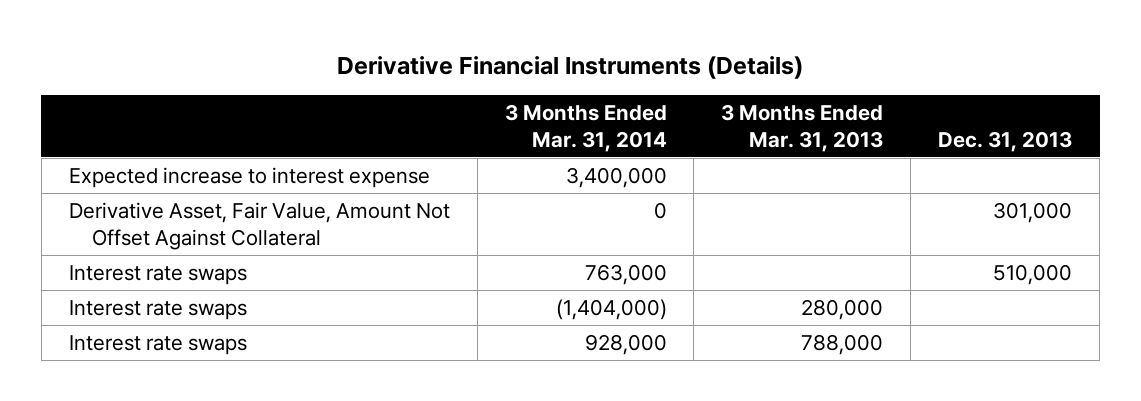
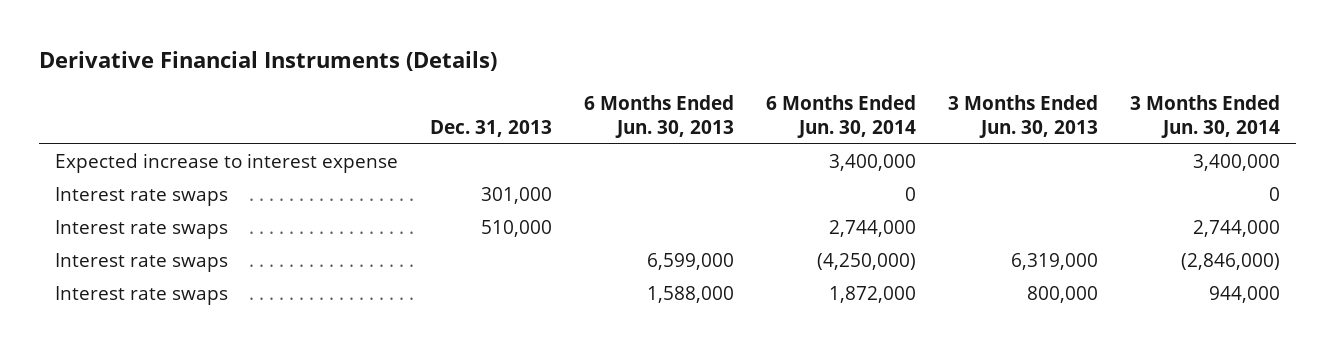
- | 3 Months Ended Mar. 31, 2014 | 3 Months Ended Mar. 31, 2013 | Dec. 31, 2013
+ | Dec. 31, 2013 | 6 Months Ended Jun. 30, 2013 | 6 Months Ended Jun. 30, 2014 | 3 Months Ended Jun. 30, 2013 | 3 Months Ended Jun. 30, 2014
- Derivative Asset, Fair Value, Amount Not Offset Against Collateral | 0 | | 301,000
+ Interest rate swaps | 301,000 | | 0 | | 0

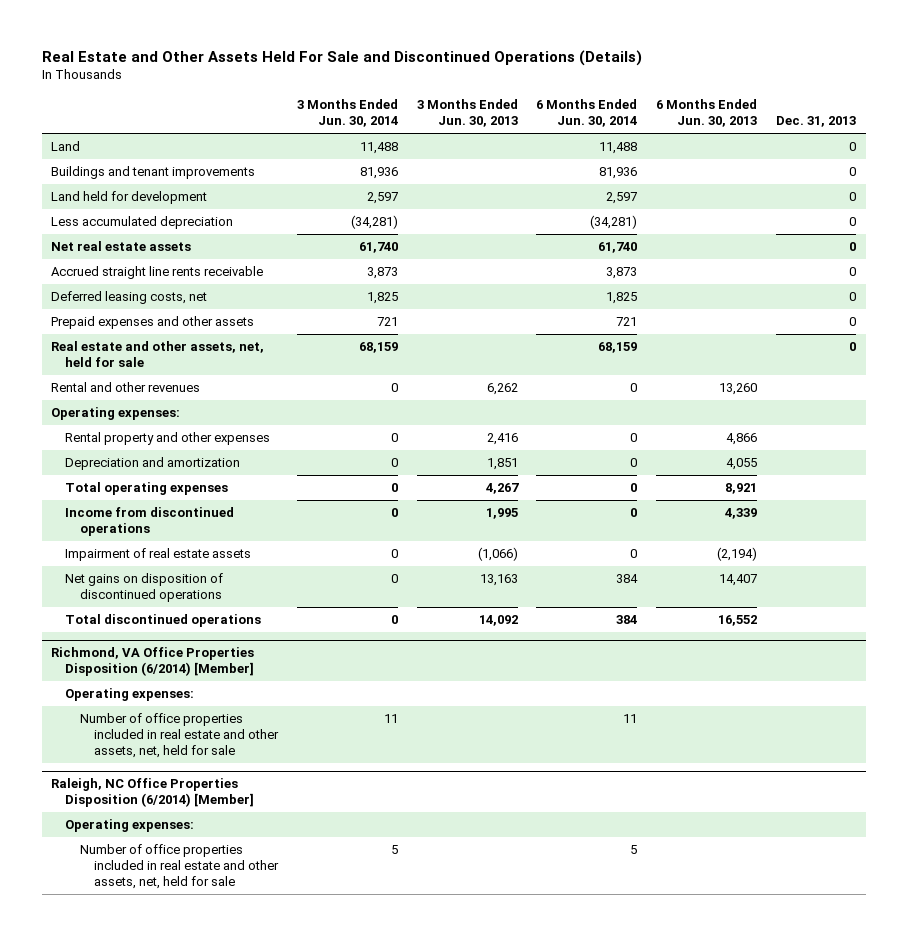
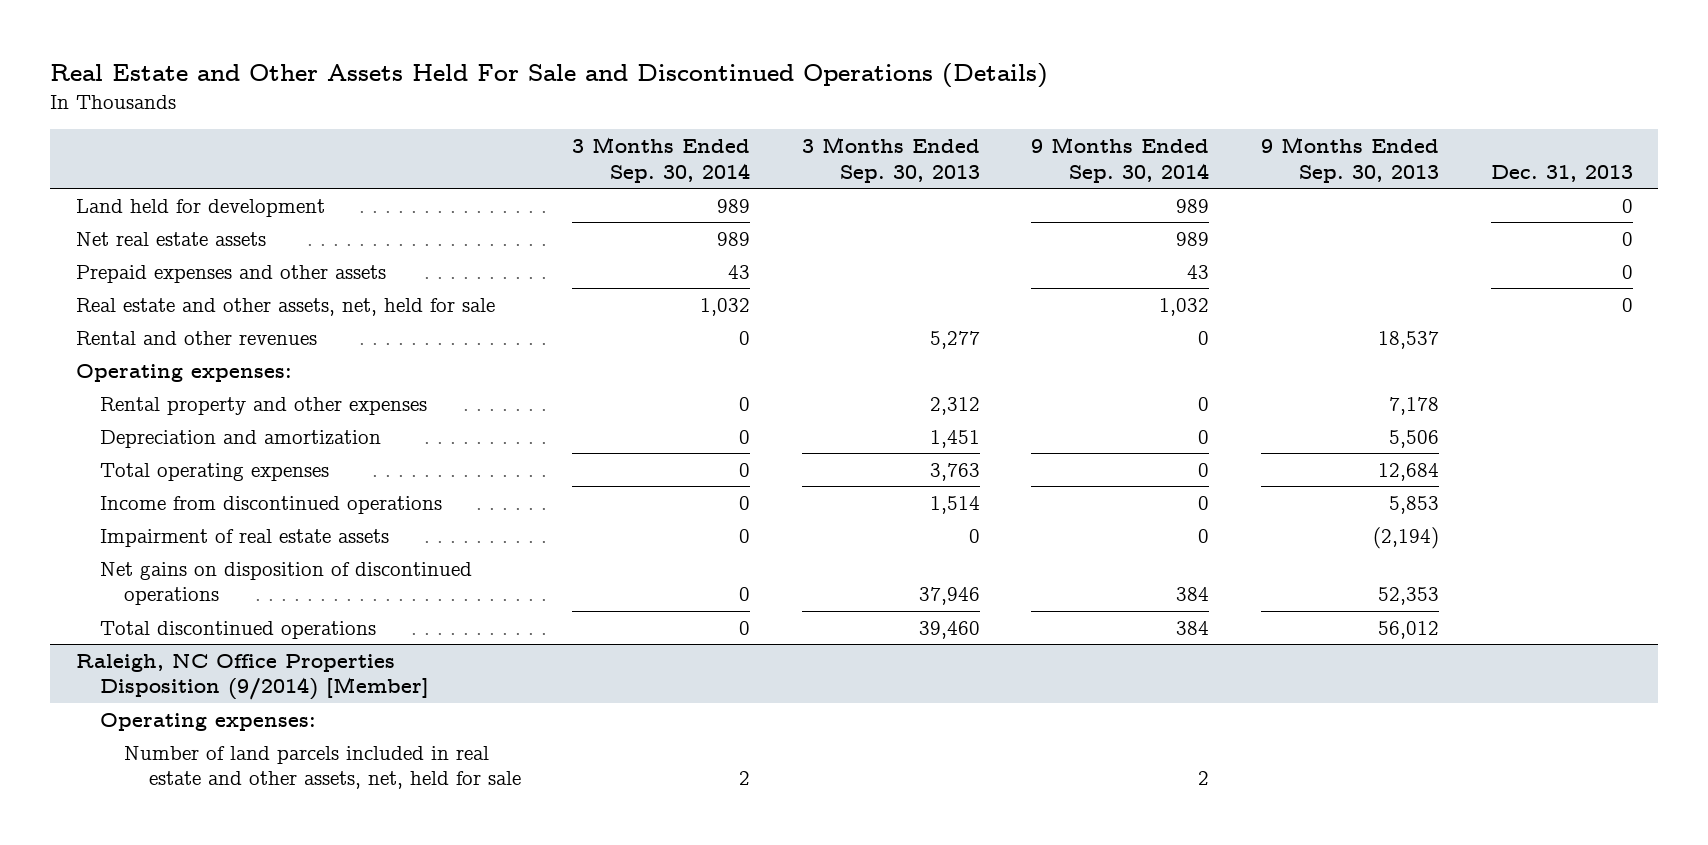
- | 3 Months Ended Jun. 30, 2014 | 3 Months Ended Jun. 30, 2013 | 6 Months Ended Jun. 30, 2014 | 6 Months Ended Jun. 30, 2013 | Dec. 31, 2013
+ | 3 Months Ended Sep. 30, 2014 | 3 Months Ended Sep. 30, 2013 | 9 Months Ended Sep. 30, 2014 | 9 Months Ended Sep. 30, 2013 | Dec. 31, 2013
- Land | 11,488 | | 11,488 | | 0
- Buildings and tenant improvements | 81,936 | | 81,936 | | 0
- Less accumulated depreciation | (34,281) | | (34,281) | | 0
- Accrued straight line rents receivable | 3,873 | | 3,873 | | 0
- Deferred leasing costs, net | 1,825 | | 1,825 | | 0
- Richmond, VA Office Properties Disposition (6/2014) [Member]
- Operating expenses:
- Number of office properties included in real estate and other assets, net, held for sale | 11 | | 11 | |
- Raleigh, NC Office Properties Disposition (6/2014) [Member]
+ Raleigh, NC Office Properties Disposition (9/2014) [Member]
- Number of office properties included in real estate and other assets, net, held for sale | 5 | | 5 | |
+ Number of land parcels included in real estate and other assets, net, held for sale | 2 | | 2 | |

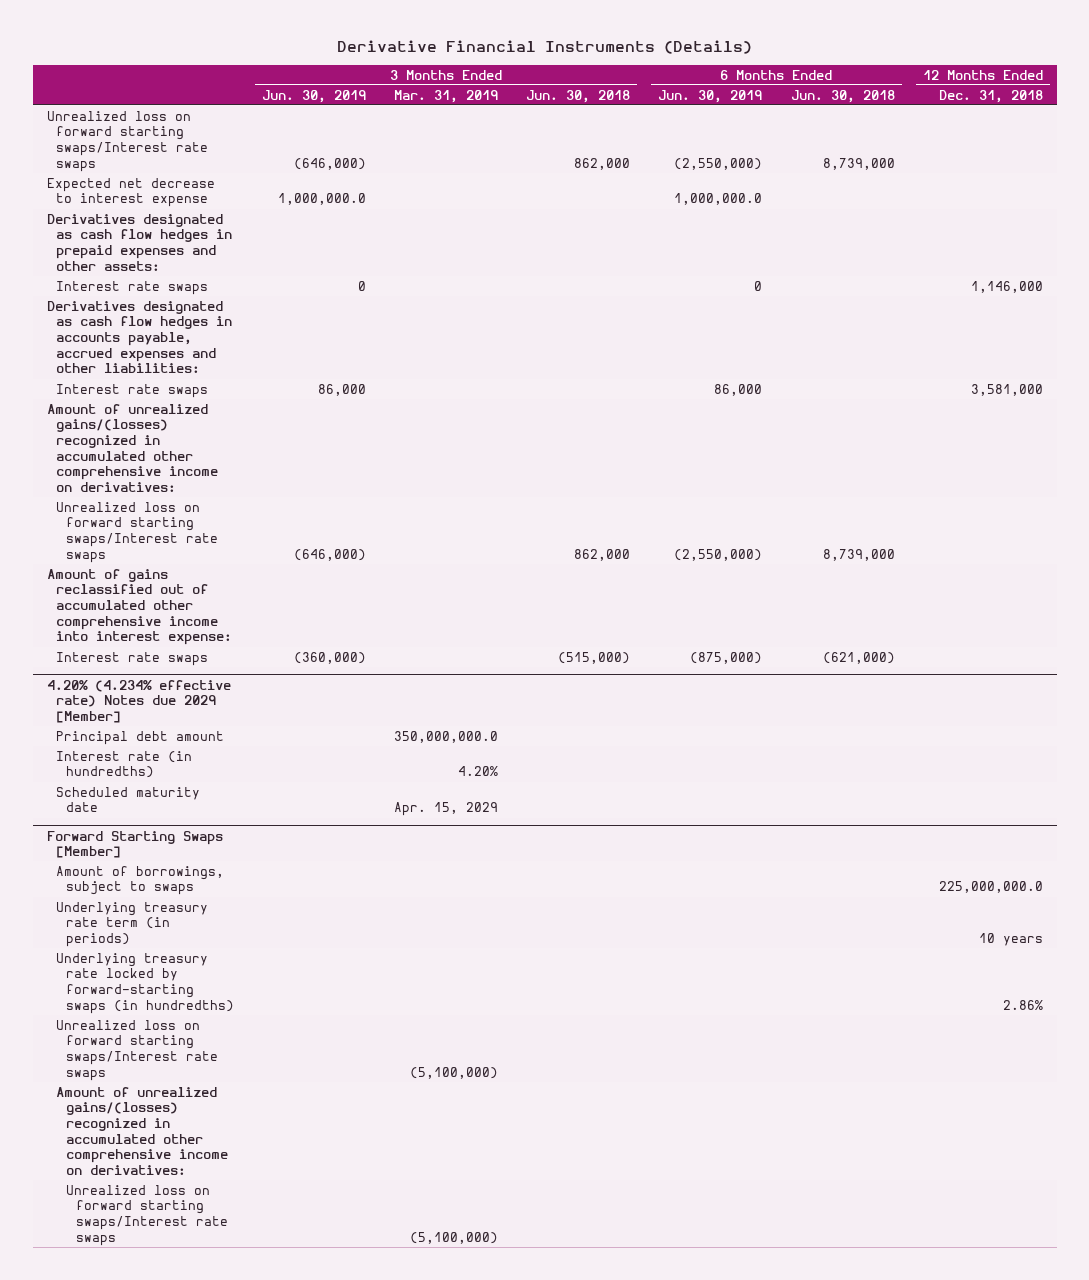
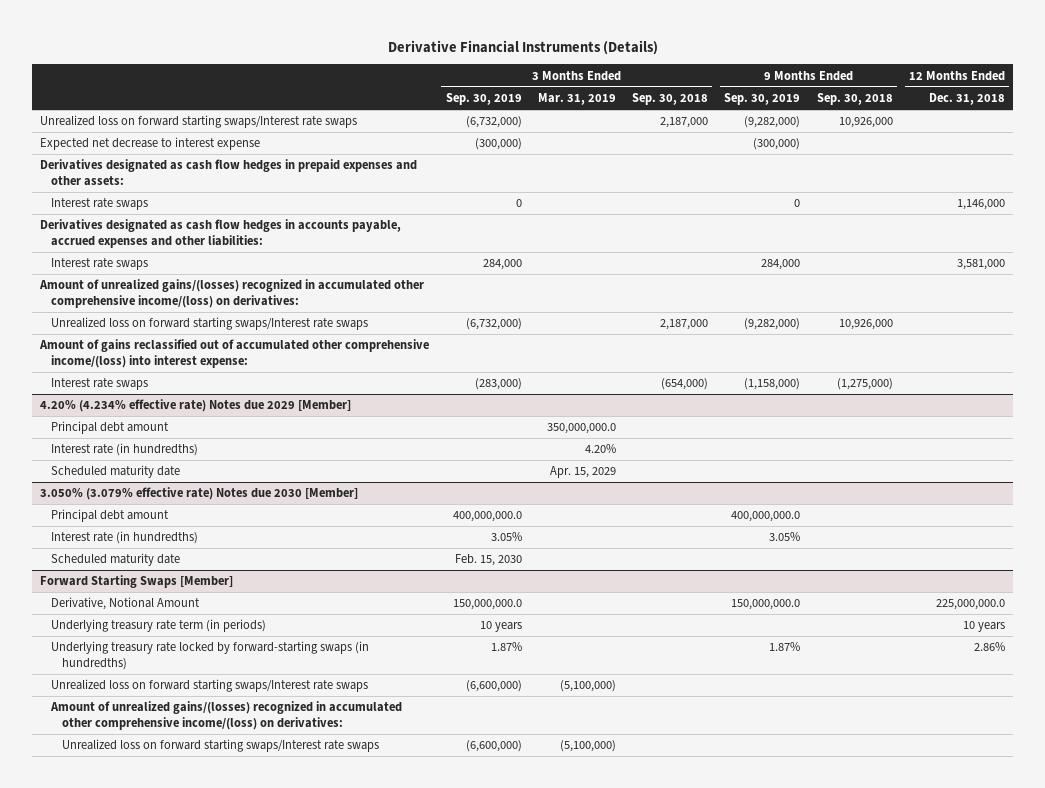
- | 3 Months Ended Jun. 30, 2019 | 3 Months Ended Mar. 31, 2019 | 3 Months Ended Jun. 30, 2018 | 6 Months Ended Jun. 30, 2019 | 6 Months Ended Jun. 30, 2018 | 12 Months Ended Dec. 31, 2018
+ | 3 Months Ended Sep. 30, 2019 | 3 Months Ended Mar. 31, 2019 | 3 Months Ended Sep. 30, 2018 | 9 Months Ended Sep. 30, 2019 | 9 Months Ended Sep. 30, 2018 | 12 Months Ended Dec. 31, 2018
- Amount of unrealized gains/(losses) recognized in accumulated other comprehensive income on derivatives:
+ Amount of unrealized gains/(losses) recognized in accumulated other comprehensive income/(loss) on derivatives:
- Amount of gains reclassified out of accumulated other comprehensive income into interest expense:
+ Amount of gains reclassified out of accumulated other comprehensive income/(loss) into interest expense:
+ 3.050% (3.079% effective rate) Notes due 2030 [Member]
+ Principal debt amount | 400,000,000.0 | | | 400,000,000.0 | |
+ Interest rate (in hundredths) | 3.05% | | | 3.05% | |
+ Scheduled maturity date | Feb. 15, 2030 | | | | |
@ Forward Starting Swaps [Member]
- Amount of borrowings, subject to swaps | | | | | | 225,000,000.0
+ Derivative, Notional Amount | 150,000,000.0 | | | 150,000,000.0 | | 225,000,000.0
- Amount of unrealized gains/(losses) recognized in accumulated other comprehensive income on derivatives:
+ Amount of unrealized gains/(losses) recognized in accumulated other comprehensive income/(loss) on derivatives:

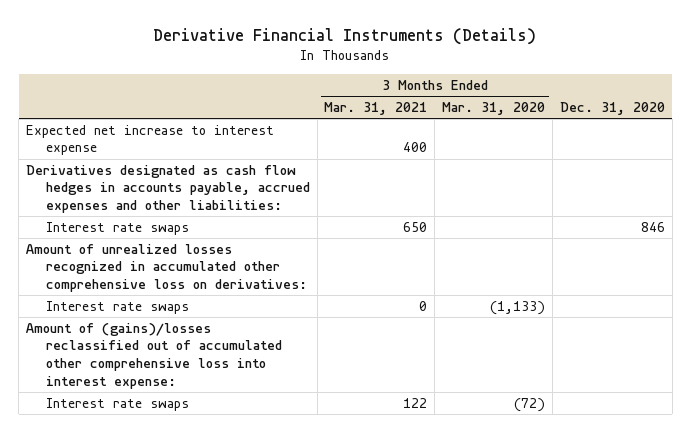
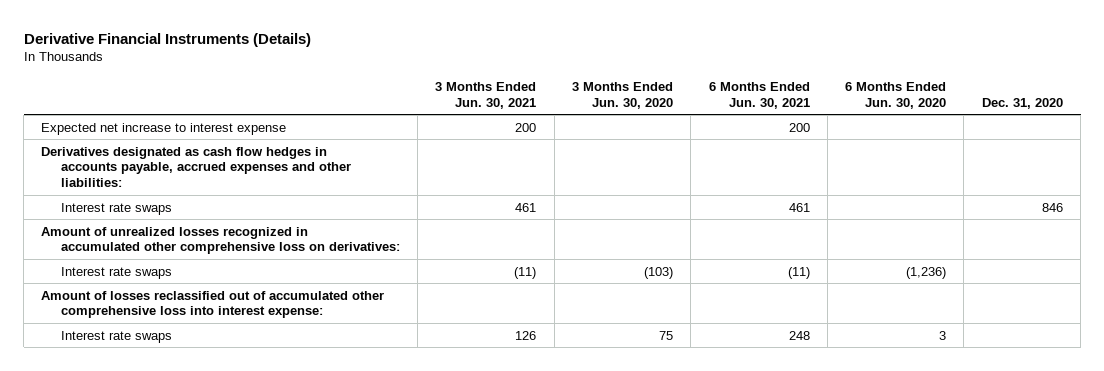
- | 3 Months Ended Mar. 31, 2021 | 3 Months Ended Mar. 31, 2020 | Dec. 31, 2020
+ | 3 Months Ended Jun. 30, 2021 | 3 Months Ended Jun. 30, 2020 | 6 Months Ended Jun. 30, 2021 | 6 Months Ended Jun. 30, 2020 | Dec. 31, 2020
- Amount of (gains)/losses reclassified out of accumulated other comprehensive loss into interest expense:
+ Amount of losses reclassified out of accumulated other comprehensive loss into interest expense:

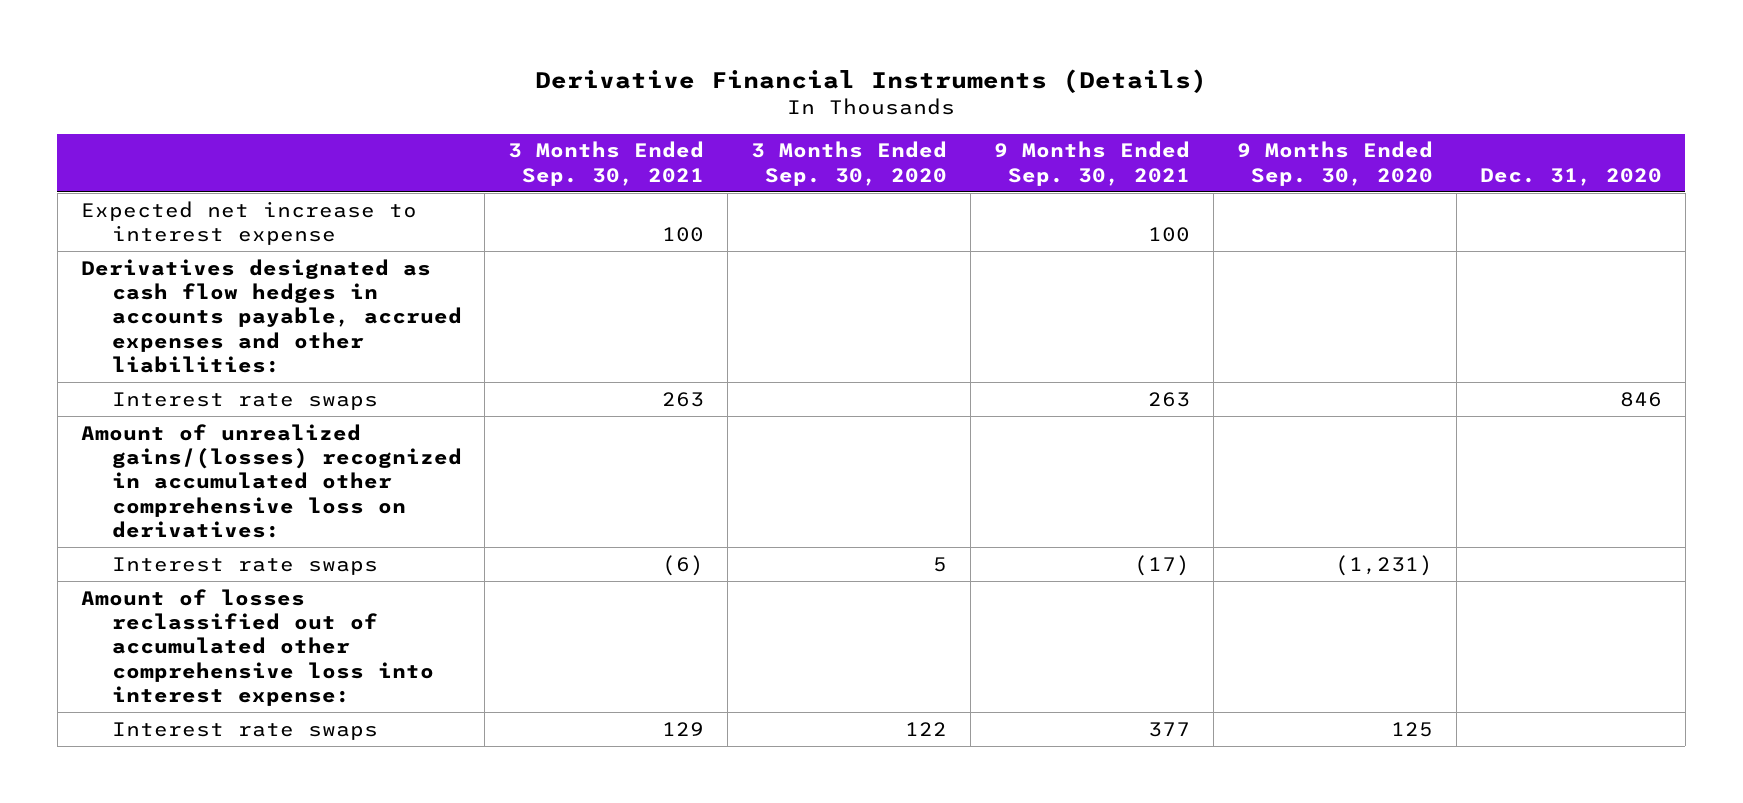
- | 3 Months Ended Jun. 30, 2021 | 3 Months Ended Jun. 30, 2020 | 6 Months Ended Jun. 30, 2021 | 6 Months Ended Jun. 30, 2020 | Dec. 31, 2020
+ | 3 Months Ended Sep. 30, 2021 | 3 Months Ended Sep. 30, 2020 | 9 Months Ended Sep. 30, 2021 | 9 Months Ended Sep. 30, 2020 | Dec. 31, 2020
- Amount of unrealized losses recognized in accumulated other comprehensive loss on derivatives:
+ Amount of unrealized gains/(losses) recognized in accumulated other comprehensive loss on derivatives:

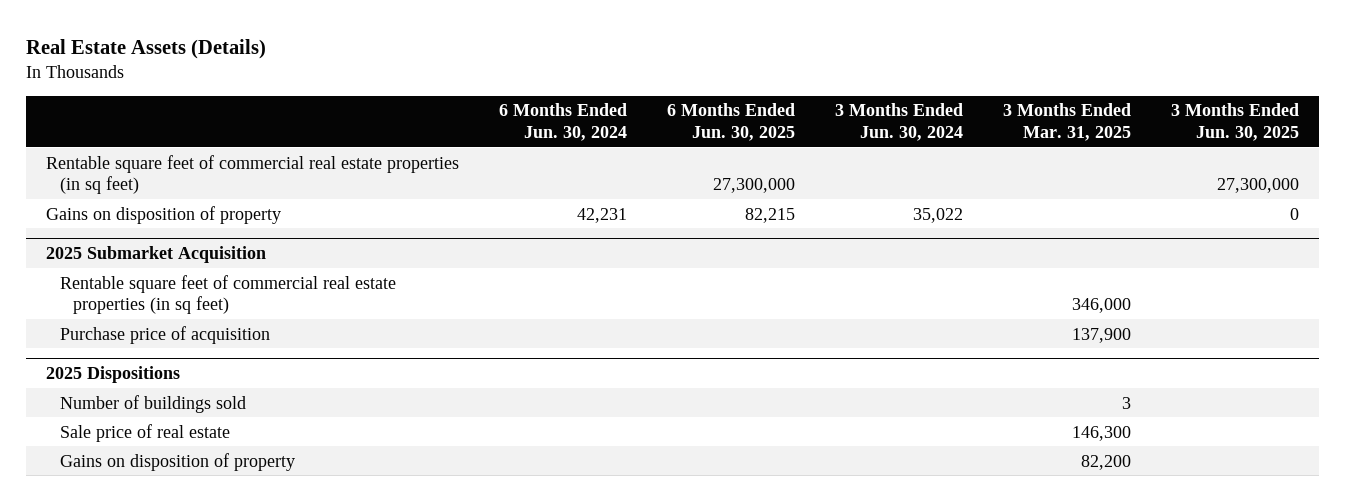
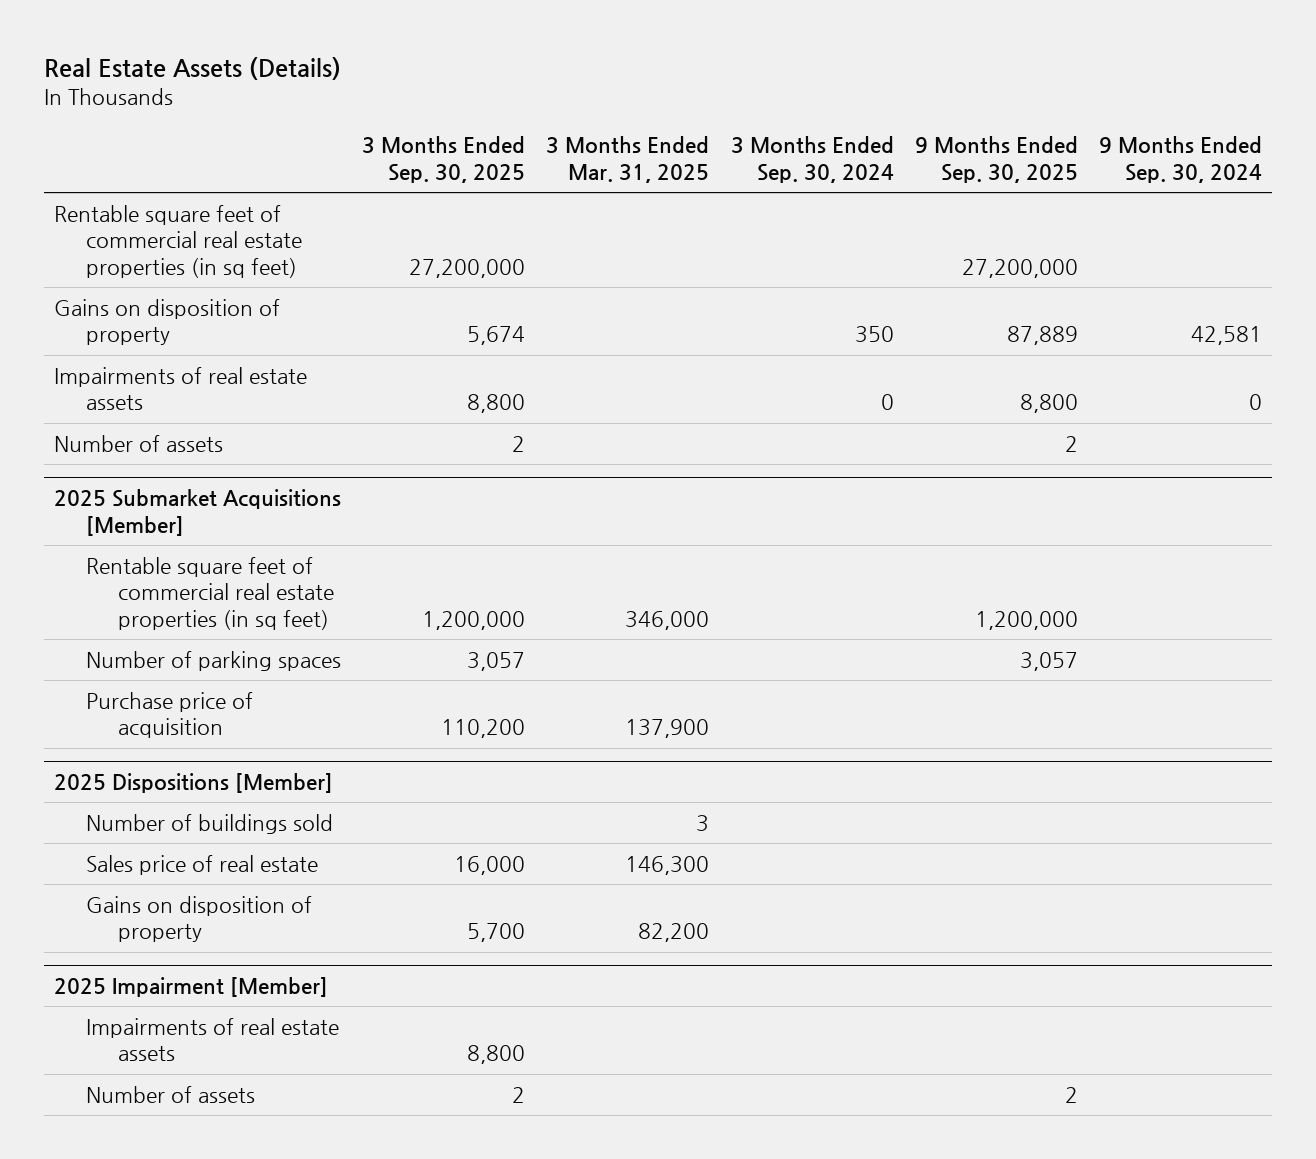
- | 6 Months Ended Jun. 30, 2024 | 6 Months Ended Jun. 30, 2025 | 3 Months Ended Jun. 30, 2024 | 3 Months Ended Mar. 31, 2025 | 3 Months Ended Jun. 30, 2025
+ | 3 Months Ended Sep. 30, 2025 | 3 Months Ended Mar. 31, 2025 | 3 Months Ended Sep. 30, 2024 | 9 Months Ended Sep. 30, 2025 | 9 Months Ended Sep. 30, 2024
- 2025 Submarket Acquisition
+ Impairments of real estate assets | 8,800 | | 0 | 8,800 | 0
+ Number of assets | 2 | | | 2 |
+ 2025 Submarket Acquisitions [Member]
+ Number of parking spaces | 3,057 | | | 3,057 |
- 2025 Dispositions
+ 2025 Dispositions [Member]
- Sale price of real estate | | | | 146,300 |
+ Sales price of real estate | 16,000 | 146,300 | | |
+ 2025 Impairment [Member]
+ Impairments of real estate assets | 8,800 | | | |
+ Number of assets | 2 | | | 2 |

